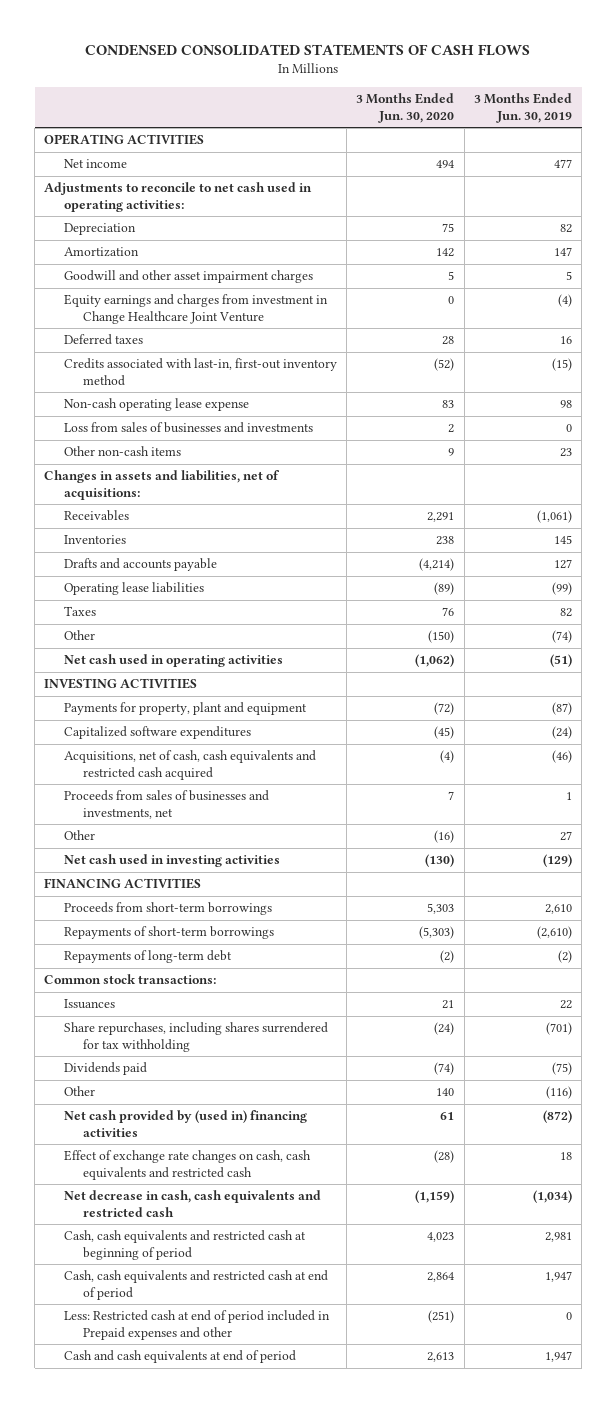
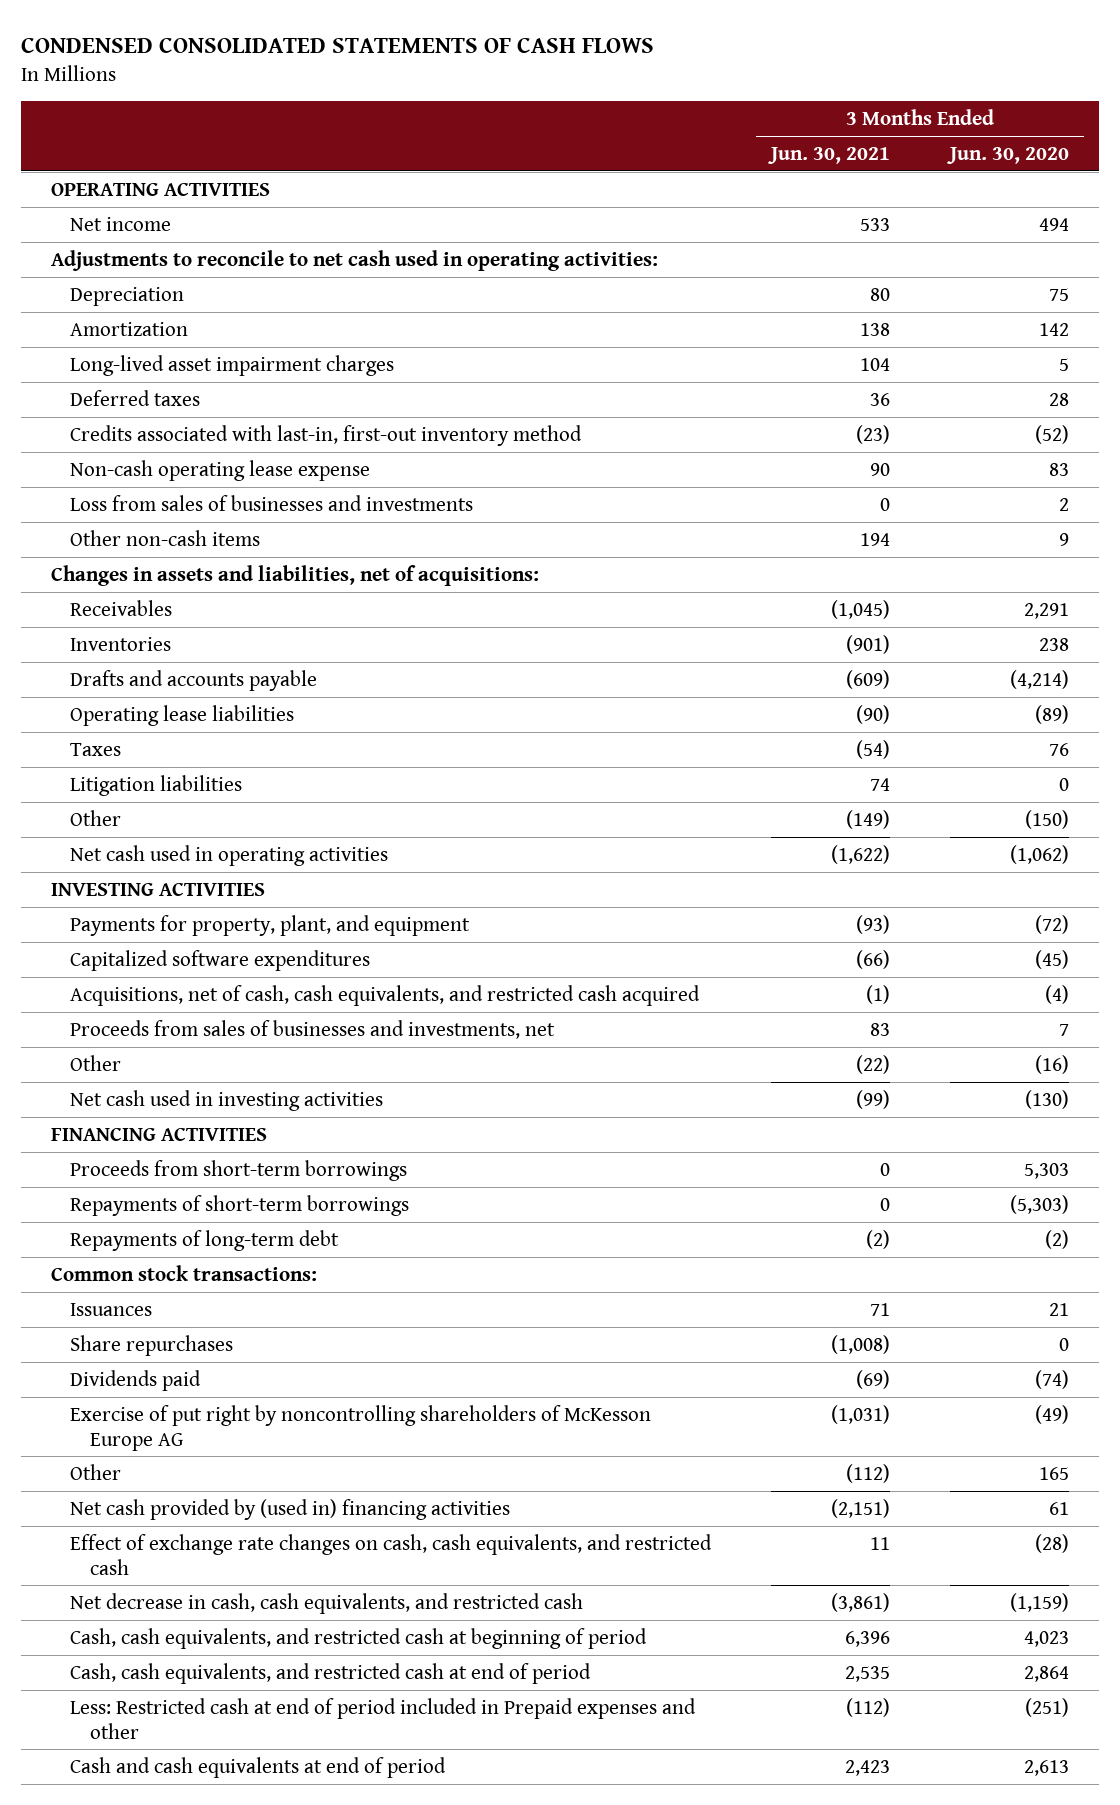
- | 3 Months Ended Jun. 30, 2020 | 3 Months Ended Jun. 30, 2019
+ | 3 Months Ended Jun. 30, 2021 | 3 Months Ended Jun. 30, 2020
- Goodwill and other asset impairment charges | 5 | 5
- Equity earnings and charges from investment in Change Healthcare Joint Venture | 0 | (4)
+ Long-lived asset impairment charges | 104 | 5
+ Litigation liabilities | 74 | 0
- Payments for property, plant and equipment | (72) | (87)
+ Payments for property, plant, and equipment | (93) | (72)
- Acquisitions, net of cash, cash equivalents and restricted cash acquired | (4) | (46)
+ Acquisitions, net of cash, cash equivalents, and restricted cash acquired | (1) | (4)
- Share repurchases, including shares surrendered for tax withholding | (24) | (701)
+ Share repurchases | (1,008) | 0
- Other | 140 | (116)
+ Exercise of put right by noncontrolling shareholders of McKesson Europe AG | (1,031) | (49)
+ Other | (112) | 165
- Effect of exchange rate changes on cash, cash equivalents and restricted cash | (28) | 18
- Net decrease in cash, cash equivalents and restricted cash | (1,159) | (1,034)
- Cash, cash equivalents and restricted cash at beginning of period | 4,023 | 2,981
- Cash, cash equivalents and restricted cash at end of period | 2,864 | 1,947
+ Effect of exchange rate changes on cash, cash equivalents, and restricted cash | 11 | (28)
+ Net decrease in cash, cash equivalents, and restricted cash | (3,861) | (1,159)
+ Cash, cash equivalents, and restricted cash at beginning of period | 6,396 | 4,023
+ Cash, cash equivalents, and restricted cash at end of period | 2,535 | 2,864

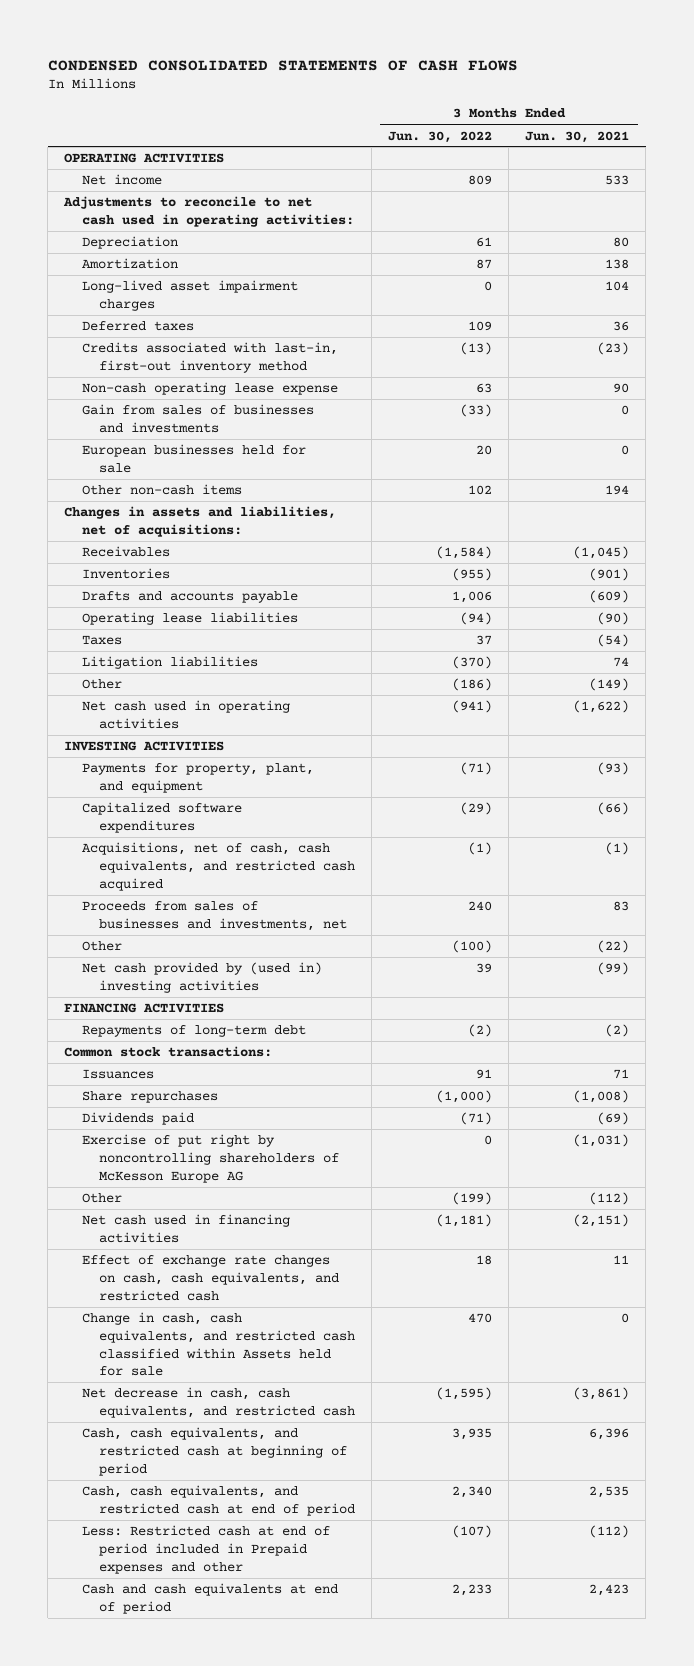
- | 3 Months Ended Jun. 30, 2021 | 3 Months Ended Jun. 30, 2020
+ | 3 Months Ended Jun. 30, 2022 | 3 Months Ended Jun. 30, 2021
- Loss from sales of businesses and investments | 0 | 2
+ Gain from sales of businesses and investments | (33) | 0
+ European businesses held for sale | 20 | 0
- Net cash used in investing activities | (99) | (130)
+ Net cash provided by (used in) investing activities | 39 | (99)
- Proceeds from short-term borrowings | 0 | 5,303
- Repayments of short-term borrowings | 0 | (5,303)
- Net cash provided by (used in) financing activities | (2,151) | 61
+ Net cash used in financing activities | (1,181) | (2,151)
+ Change in cash, cash equivalents, and restricted cash classified within Assets held for sale | 470 | 0

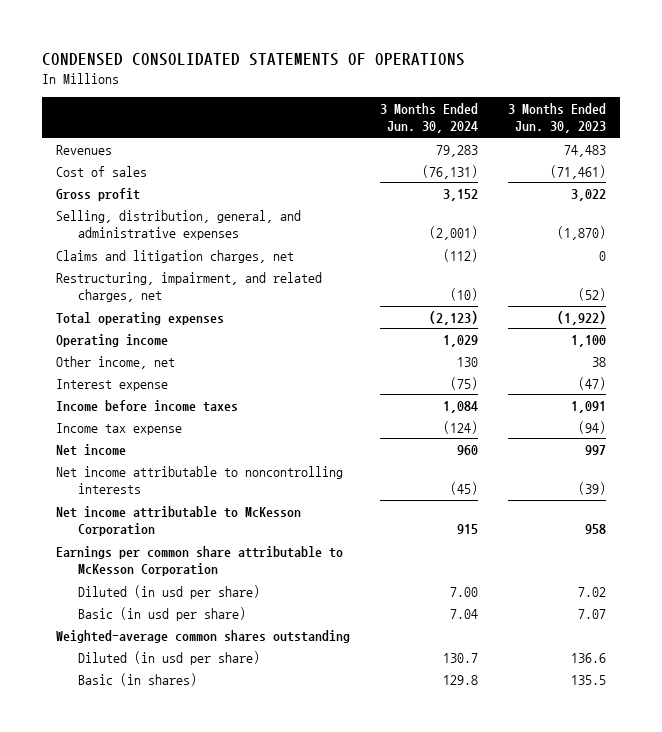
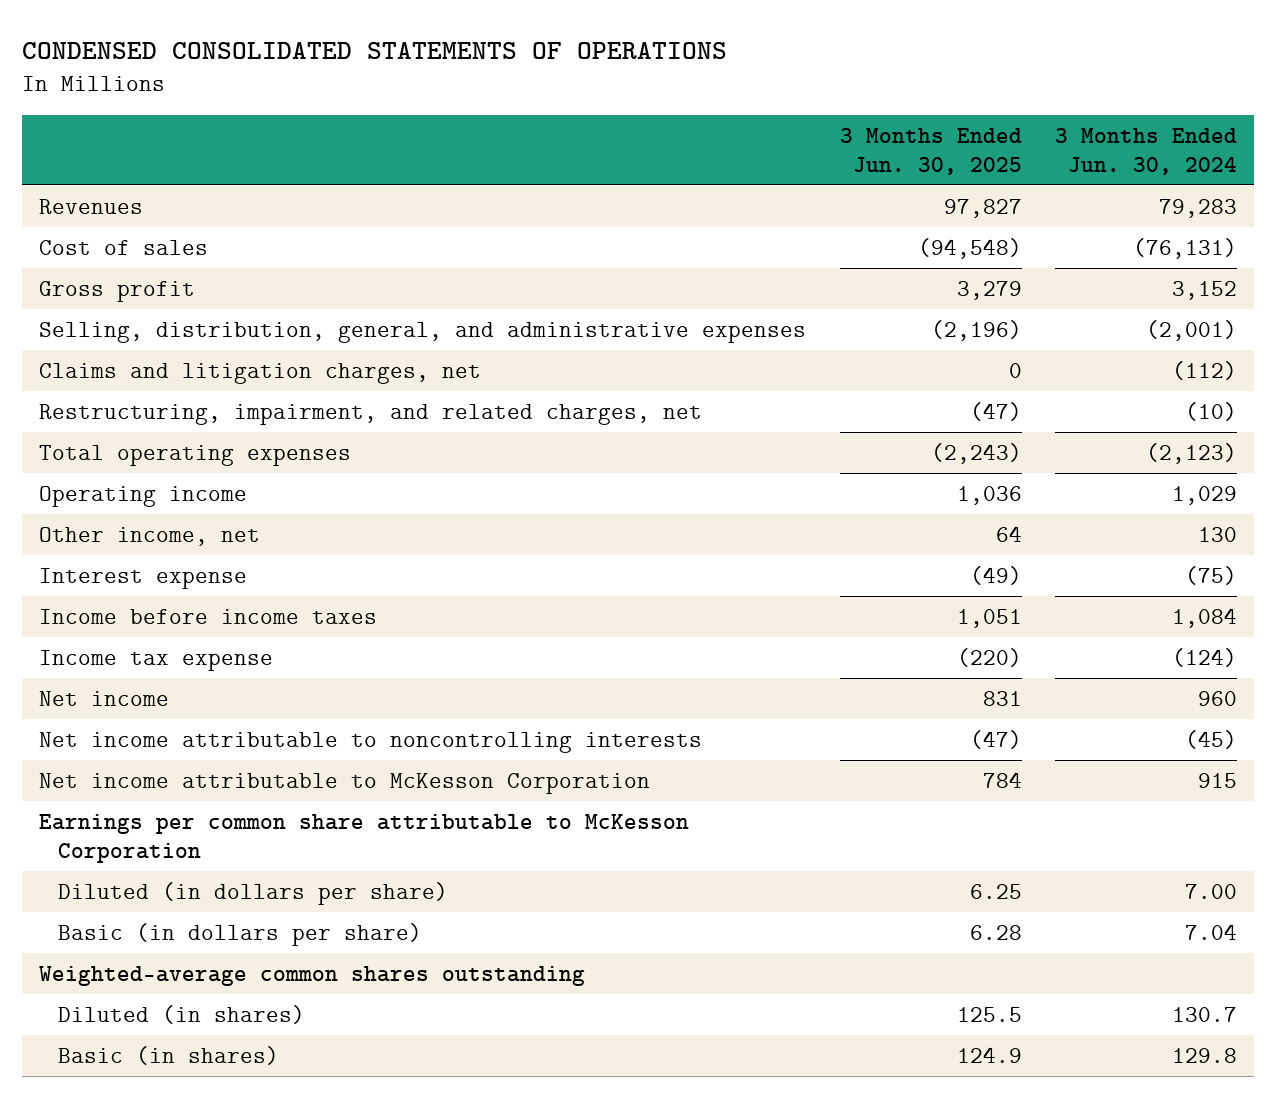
- | 3 Months Ended Jun. 30, 2024 | 3 Months Ended Jun. 30, 2023
+ | 3 Months Ended Jun. 30, 2025 | 3 Months Ended Jun. 30, 2024
- Diluted (in usd per share) | 7.00 | 7.02
- Basic (in usd per share) | 7.04 | 7.07
+ Diluted (in dollars per share) | 6.25 | 7.00
+ Basic (in dollars per share) | 6.28 | 7.04
- Diluted (in usd per share) | 130.7 | 136.6
+ Diluted (in shares) | 125.5 | 130.7

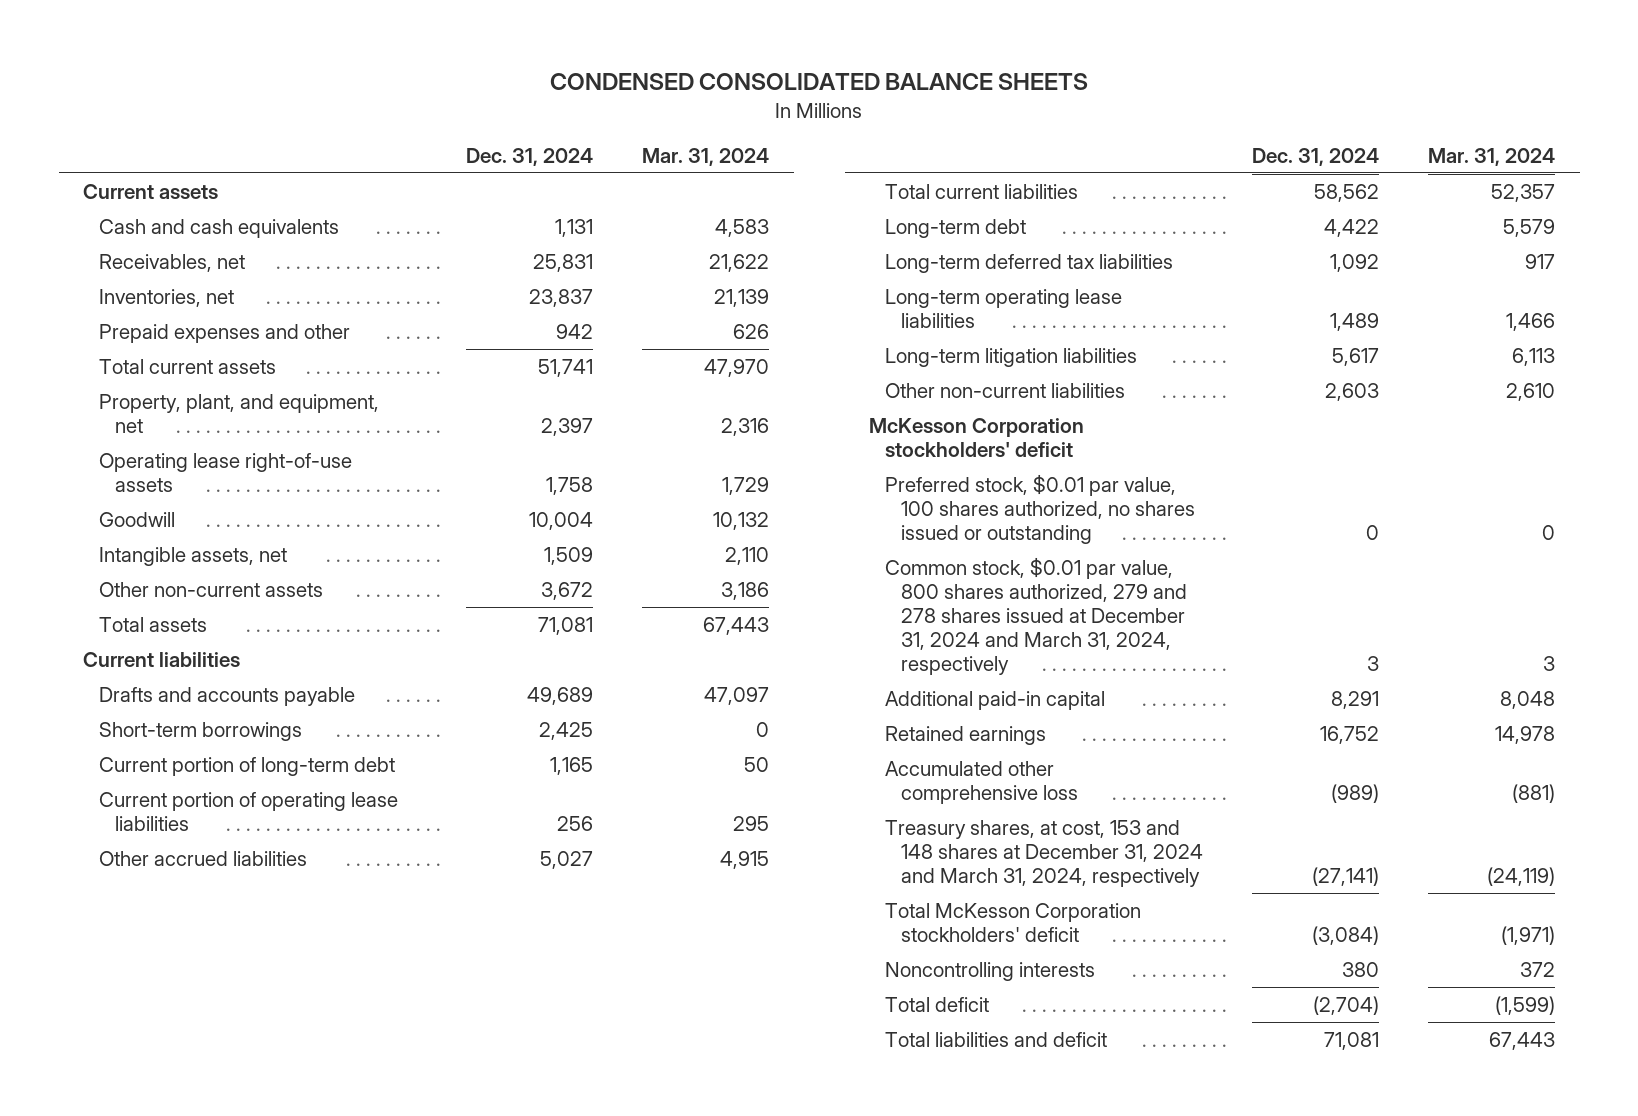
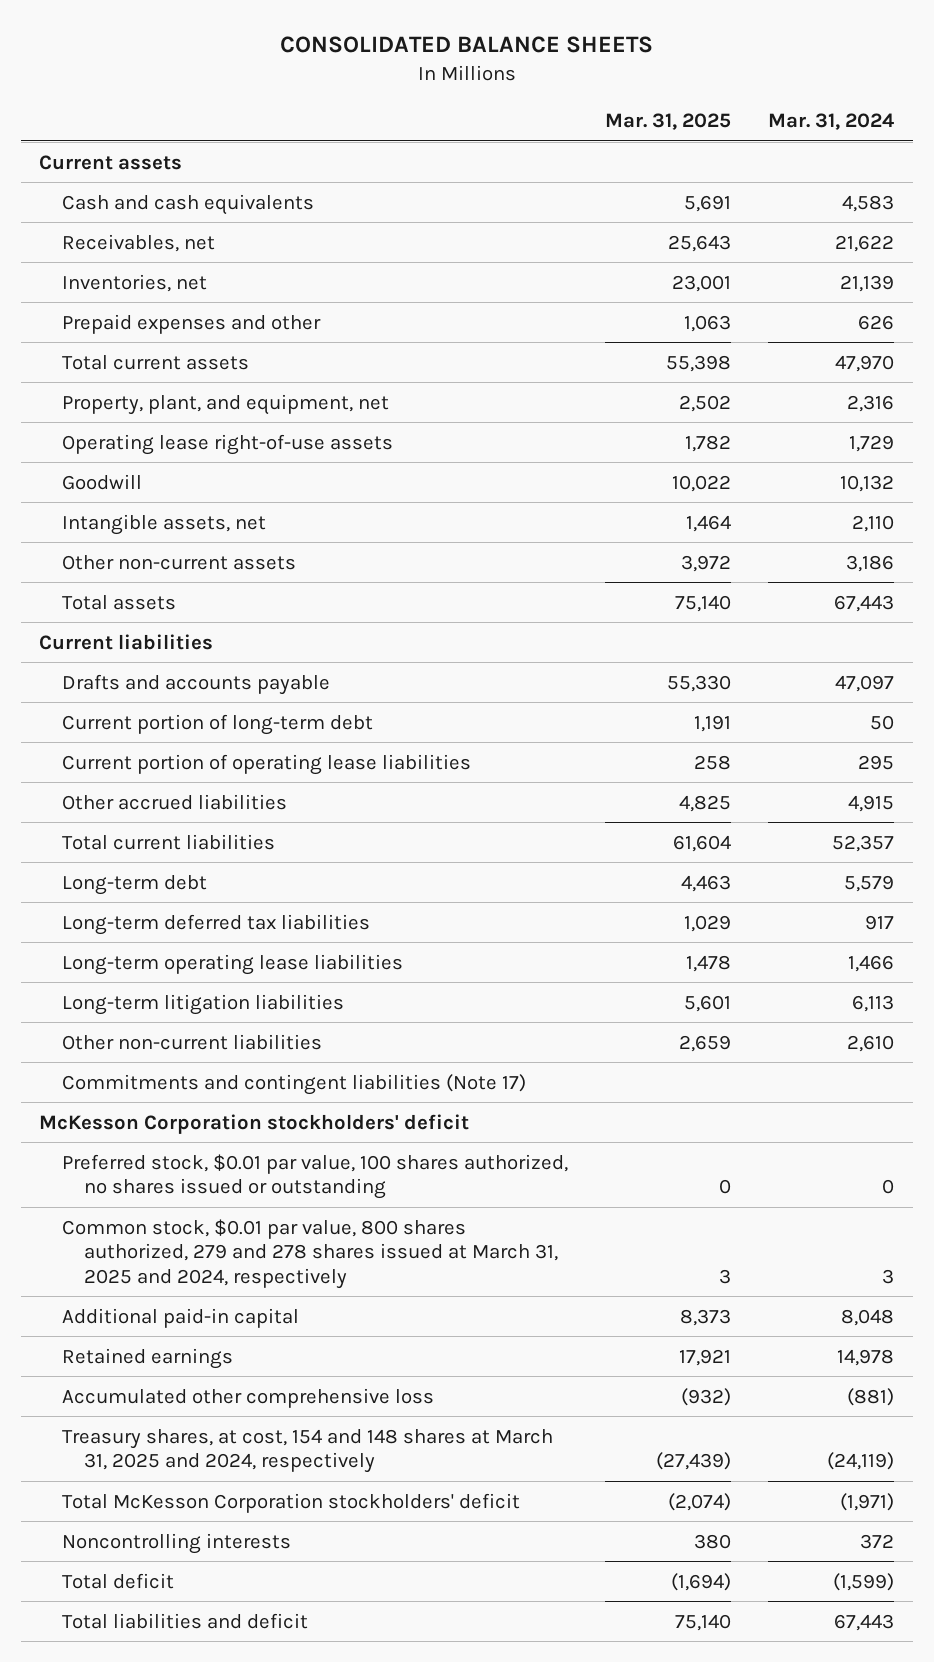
- CONDENSED CONSOLIDATED BALANCE SHEETS
+ CONSOLIDATED BALANCE SHEETS
- | Dec. 31, 2024 | Mar. 31, 2024
+ | Mar. 31, 2025 | Mar. 31, 2024
- Short-term borrowings | 2,425 | 0
+ Commitments and contingent liabilities (Note 17)
- Common stock, $0.01 par value, 800 shares authorized, 279 and 278 shares issued at December 31, 2024 and March 31, 2024, respectively | 3 | 3
+ Common stock, $0.01 par value, 800 shares authorized, 279 and 278 shares issued at March 31, 2025 and 2024, respectively | 3 | 3
- Treasury shares, at cost, 153 and 148 shares at December 31, 2024 and March 31, 2024, respectively | (27,141) | (24,119)
+ Treasury shares, at cost, 154 and 148 shares at March 31, 2025 and 2024, respectively | (27,439) | (24,119)

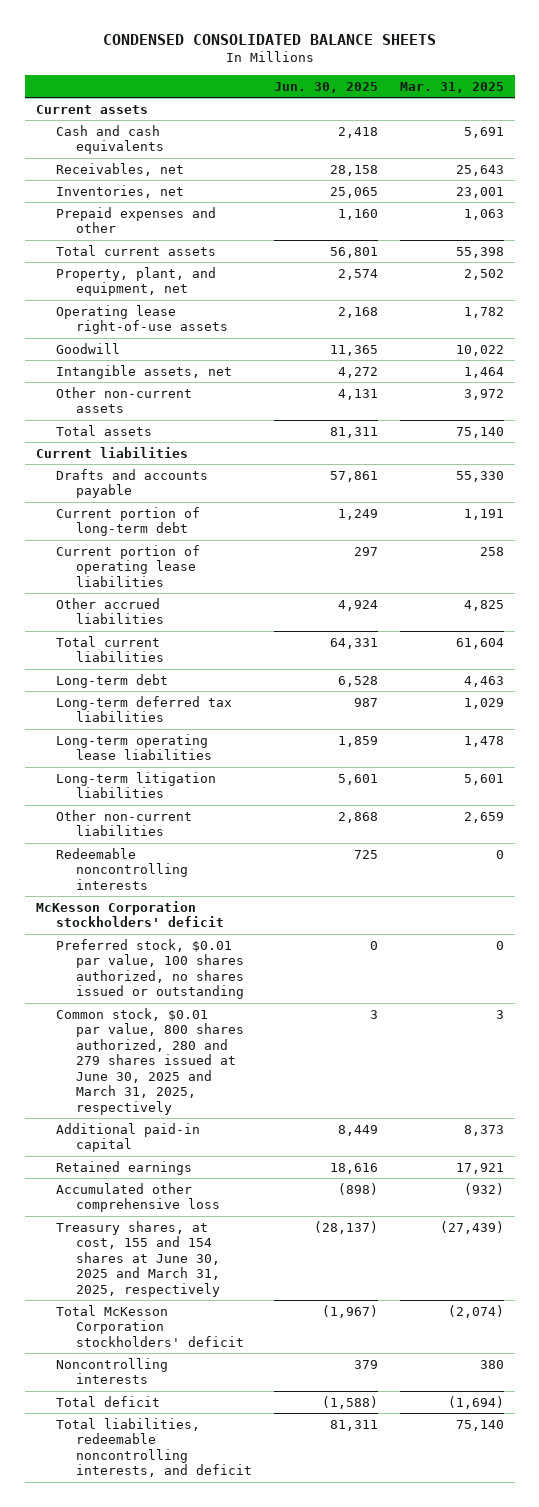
- CONSOLIDATED BALANCE SHEETS
+ CONDENSED CONSOLIDATED BALANCE SHEETS
- | Mar. 31, 2025 | Mar. 31, 2024
+ | Jun. 30, 2025 | Mar. 31, 2025
- Commitments and contingent liabilities (Note 17)
+ Redeemable noncontrolling interests | 725 | 0
- Common stock, $0.01 par value, 800 shares authorized, 279 and 278 shares issued at March 31, 2025 and 2024, respectively | 3 | 3
+ Common stock, $0.01 par value, 800 shares authorized, 280 and 279 shares issued at June 30, 2025 and March 31, 2025, respectively | 3 | 3
- Treasury shares, at cost, 154 and 148 shares at March 31, 2025 and 2024, respectively | (27,439) | (24,119)
+ Treasury shares, at cost, 155 and 154 shares at June 30, 2025 and March 31, 2025, respectively | (28,137) | (27,439)
- Total liabilities and deficit | 75,140 | 67,443
+ Total liabilities, redeemable noncontrolling interests, and deficit | 81,311 | 75,140

